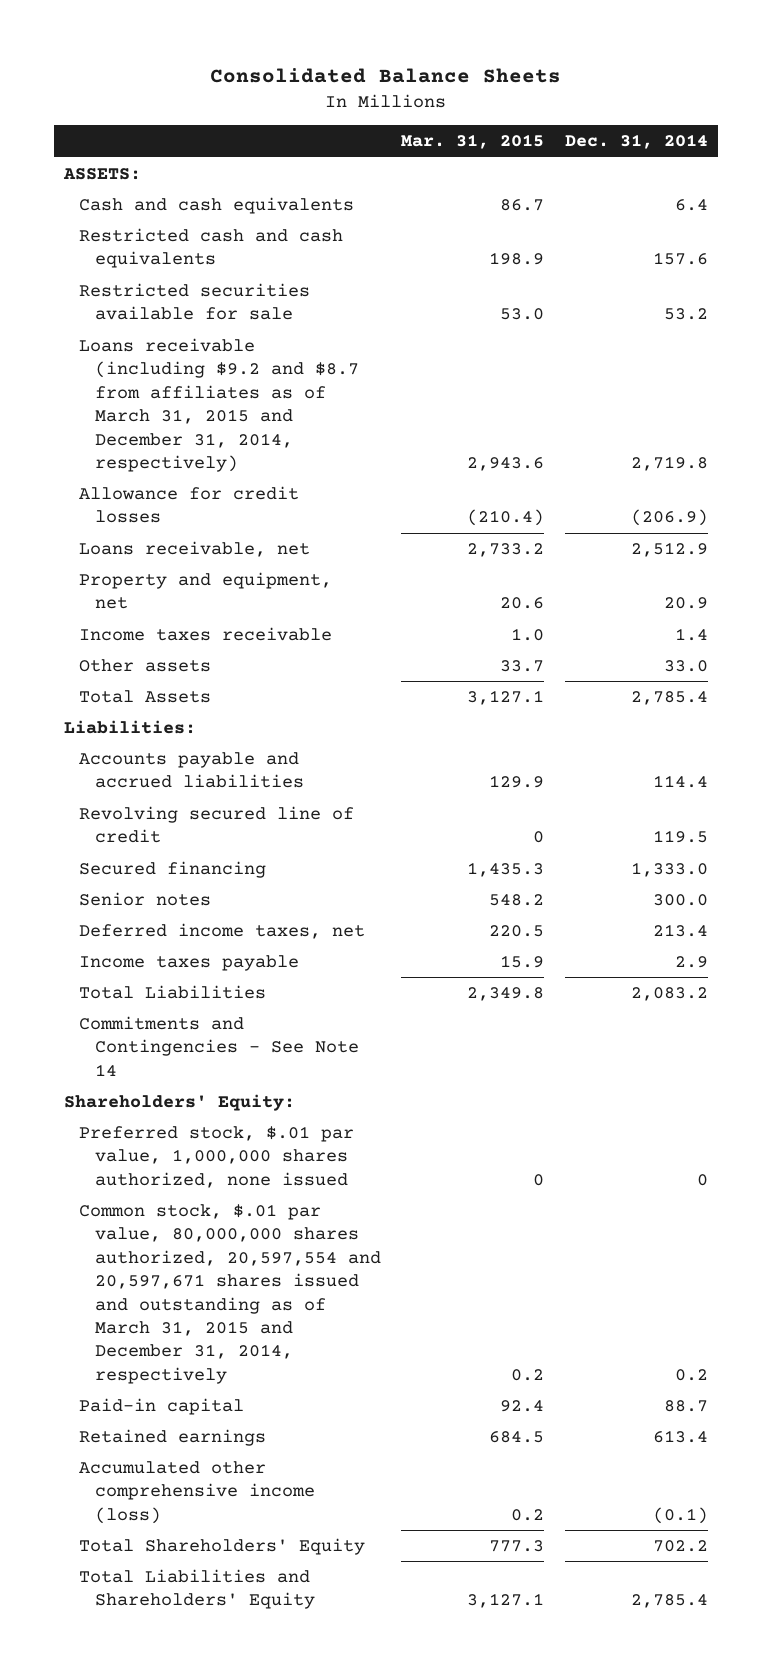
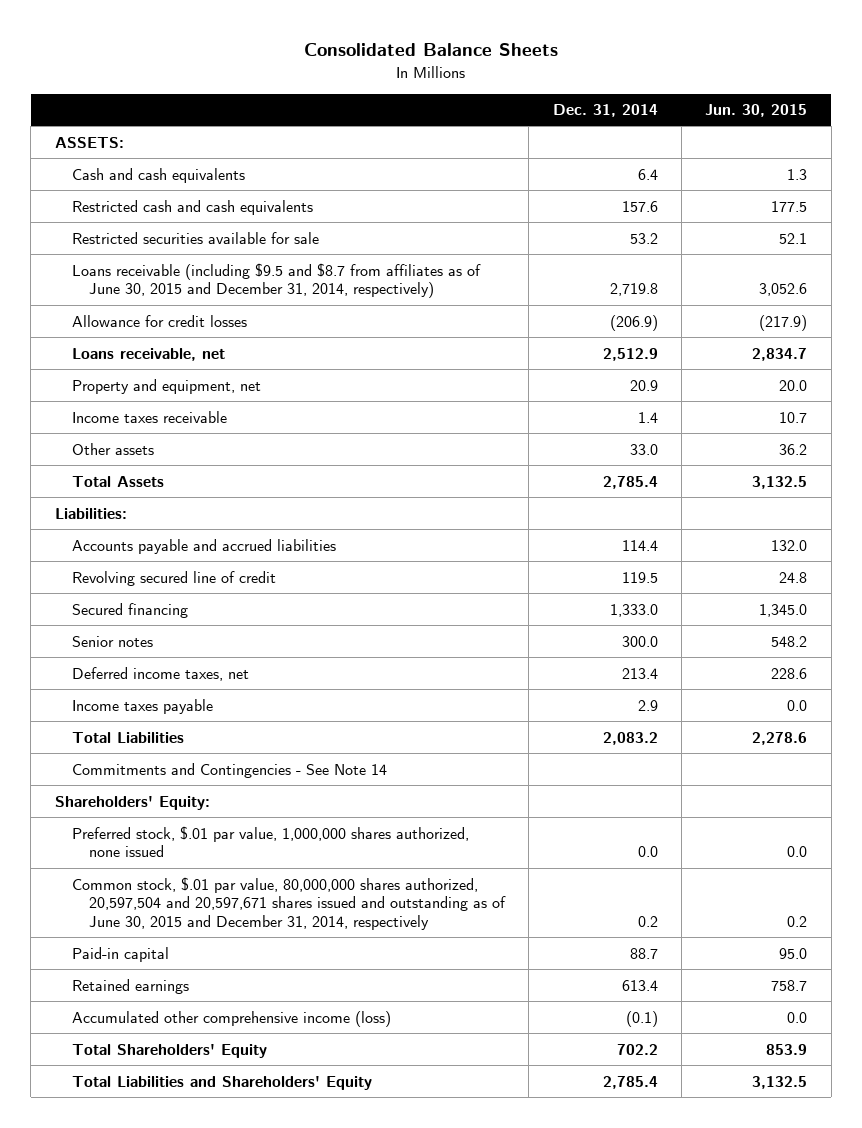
- | Mar. 31, 2015 | Dec. 31, 2014
+ | Dec. 31, 2014 | Jun. 30, 2015
- Loans receivable (including $9.2 and $8.7 from affiliates as of March 31, 2015 and December 31, 2014, respectively) | 2,943.6 | 2,719.8
+ Loans receivable (including $9.5 and $8.7 from affiliates as of June 30, 2015 and December 31, 2014, respectively) | 2,719.8 | 3,052.6
- Preferred stock, $.01 par value, 1,000,000 shares authorized, none issued | 0 | 0
- Common stock, $.01 par value, 80,000,000 shares authorized, 20,597,554 and 20,597,671 shares issued and outstanding as of March 31, 2015 and December 31, 2014, respectively | 0.2 | 0.2
+ Preferred stock, $.01 par value, 1,000,000 shares authorized, none issued | 0.0 | 0.0
+ Common stock, $.01 par value, 80,000,000 shares authorized, 20,597,504 and 20,597,671 shares issued and outstanding as of June 30, 2015 and December 31, 2014, respectively | 0.2 | 0.2

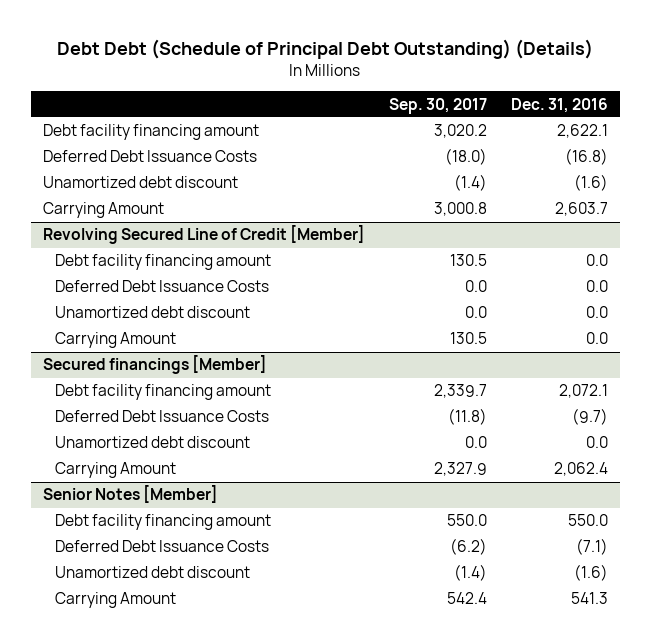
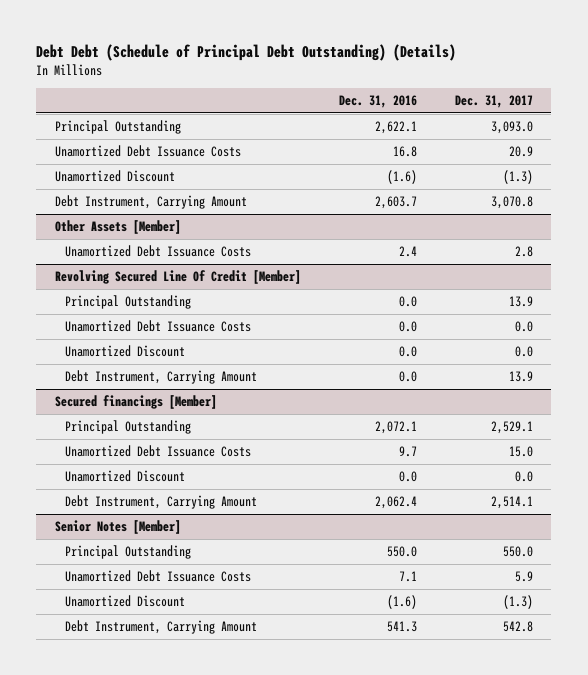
- | Sep. 30, 2017 | Dec. 31, 2016
+ | Dec. 31, 2016 | Dec. 31, 2017
- Debt facility financing amount | 3,020.2 | 2,622.1
- Deferred Debt Issuance Costs | (18.0) | (16.8)
- Unamortized debt discount | (1.4) | (1.6)
- Carrying Amount | 3,000.8 | 2,603.7
- Revolving Secured Line of Credit [Member]
- Debt facility financing amount | 130.5 | 0.0
- Deferred Debt Issuance Costs | 0.0 | 0.0
- Unamortized debt discount | 0.0 | 0.0
- Carrying Amount | 130.5 | 0.0
+ Principal Outstanding | 2,622.1 | 3,093.0
+ Unamortized Debt Issuance Costs | 16.8 | 20.9
+ Unamortized Discount | (1.6) | (1.3)
+ Debt Instrument, Carrying Amount | 2,603.7 | 3,070.8
+ Other Assets [Member]
+ Unamortized Debt Issuance Costs | 2.4 | 2.8
+ Revolving Secured Line Of Credit [Member]
+ Principal Outstanding | 0.0 | 13.9
+ Unamortized Debt Issuance Costs | 0.0 | 0.0
+ Unamortized Discount | 0.0 | 0.0
+ Debt Instrument, Carrying Amount | 0.0 | 13.9
@ Secured financings [Member]
- Debt facility financing amount | 2,339.7 | 2,072.1
- Deferred Debt Issuance Costs | (11.8) | (9.7)
- Unamortized debt discount | 0.0 | 0.0
- Carrying Amount | 2,327.9 | 2,062.4
+ Principal Outstanding | 2,072.1 | 2,529.1
+ Unamortized Debt Issuance Costs | 9.7 | 15.0
+ Unamortized Discount | 0.0 | 0.0
+ Debt Instrument, Carrying Amount | 2,062.4 | 2,514.1
@ Senior Notes [Member]
- Debt facility financing amount | 550.0 | 550.0
- Deferred Debt Issuance Costs | (6.2) | (7.1)
- Unamortized debt discount | (1.4) | (1.6)
- Carrying Amount | 542.4 | 541.3
+ Principal Outstanding | 550.0 | 550.0
+ Unamortized Debt Issuance Costs | 7.1 | 5.9
+ Unamortized Discount | (1.6) | (1.3)
+ Debt Instrument, Carrying Amount | 541.3 | 542.8

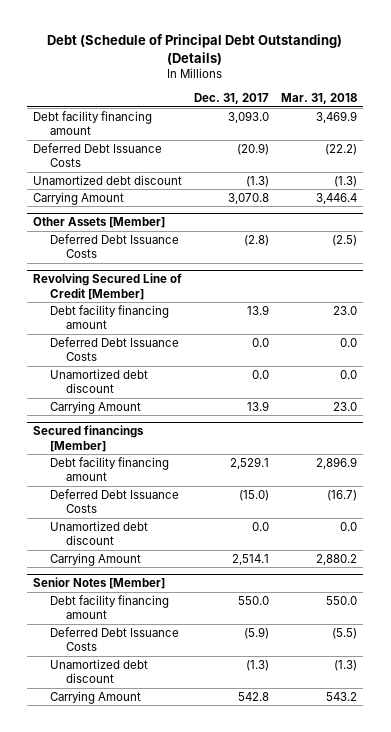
- Debt Debt (Schedule of Principal Debt Outstanding) (Details)
+ Debt (Schedule of Principal Debt Outstanding) (Details)
- | Dec. 31, 2016 | Dec. 31, 2017
+ | Dec. 31, 2017 | Mar. 31, 2018
- Principal Outstanding | 2,622.1 | 3,093.0
- Unamortized Debt Issuance Costs | 16.8 | 20.9
- Unamortized Discount | (1.6) | (1.3)
- Debt Instrument, Carrying Amount | 2,603.7 | 3,070.8
+ Debt facility financing amount | 3,093.0 | 3,469.9
+ Deferred Debt Issuance Costs | (20.9) | (22.2)
+ Unamortized debt discount | (1.3) | (1.3)
+ Carrying Amount | 3,070.8 | 3,446.4
@ Other Assets [Member]
- Unamortized Debt Issuance Costs | 2.4 | 2.8
- Revolving Secured Line Of Credit [Member]
- Principal Outstanding | 0.0 | 13.9
- Unamortized Debt Issuance Costs | 0.0 | 0.0
- Unamortized Discount | 0.0 | 0.0
- Debt Instrument, Carrying Amount | 0.0 | 13.9
@ Other Assets [Member]
+ Deferred Debt Issuance Costs | (2.8) | (2.5)
+ Revolving Secured Line of Credit [Member]
+ Debt facility financing amount | 13.9 | 23.0
+ Deferred Debt Issuance Costs | 0.0 | 0.0
+ Unamortized debt discount | 0.0 | 0.0
+ Carrying Amount | 13.9 | 23.0
@ Secured financings [Member]
- Principal Outstanding | 2,072.1 | 2,529.1
- Unamortized Debt Issuance Costs | 9.7 | 15.0
- Unamortized Discount | 0.0 | 0.0
- Debt Instrument, Carrying Amount | 2,062.4 | 2,514.1
+ Debt facility financing amount | 2,529.1 | 2,896.9
+ Deferred Debt Issuance Costs | (15.0) | (16.7)
+ Unamortized debt discount | 0.0 | 0.0
+ Carrying Amount | 2,514.1 | 2,880.2
@ Senior Notes [Member]
- Principal Outstanding | 550.0 | 550.0
- Unamortized Debt Issuance Costs | 7.1 | 5.9
- Unamortized Discount | (1.6) | (1.3)
- Debt Instrument, Carrying Amount | 541.3 | 542.8
+ Debt facility financing amount | 550.0 | 550.0
+ Deferred Debt Issuance Costs | (5.9) | (5.5)
+ Unamortized debt discount | (1.3) | (1.3)
+ Carrying Amount | 542.8 | 543.2

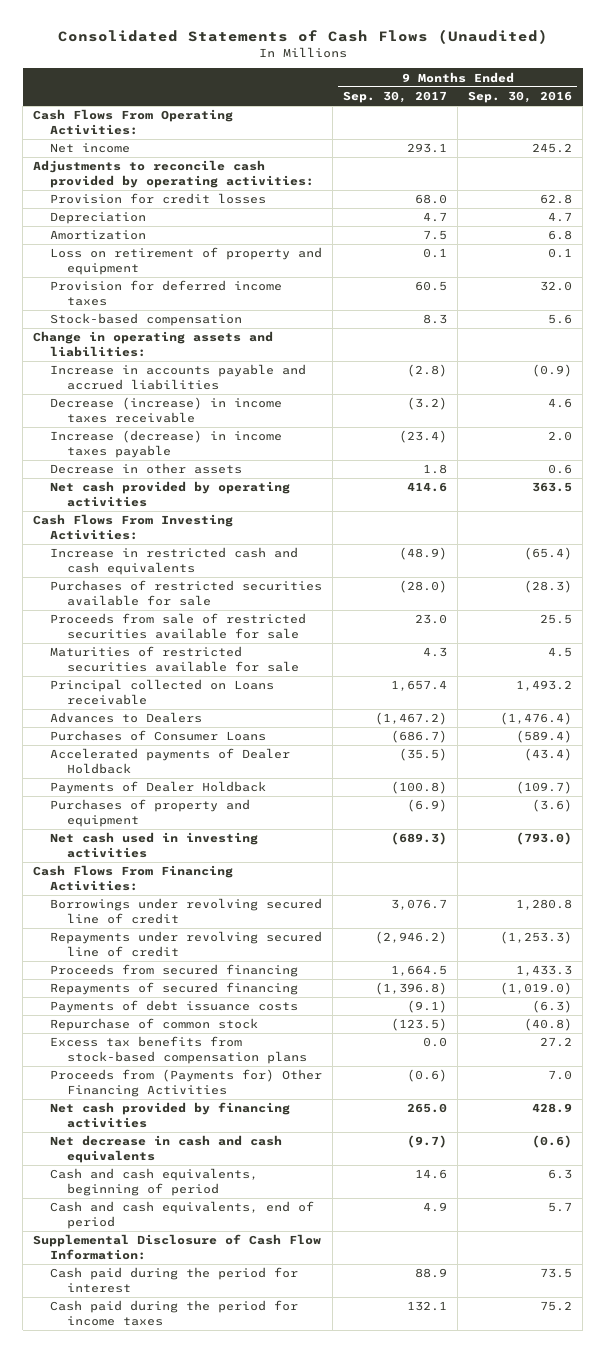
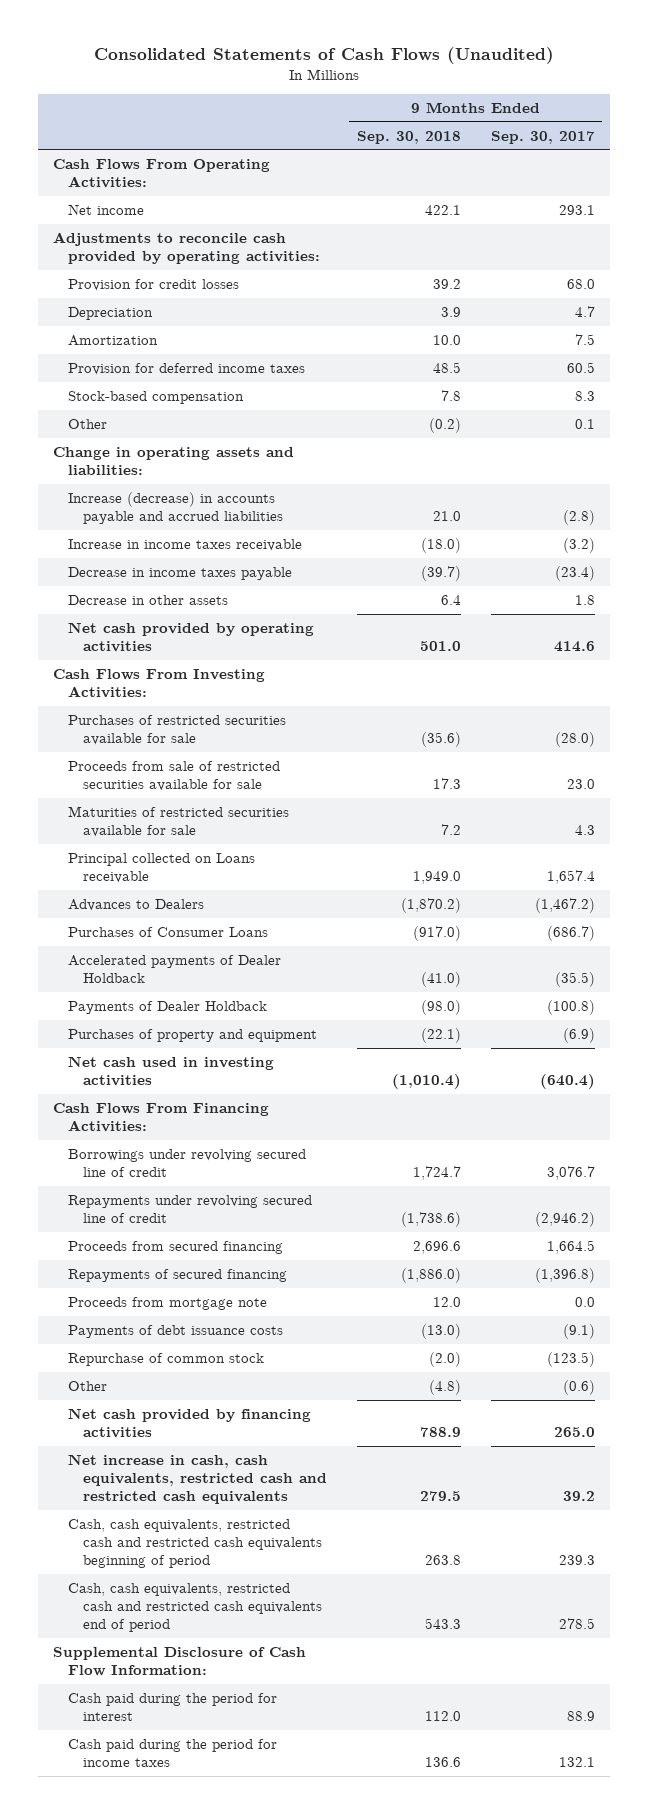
- | 9 Months Ended Sep. 30, 2017 | 9 Months Ended Sep. 30, 2016
+ | 9 Months Ended Sep. 30, 2018 | 9 Months Ended Sep. 30, 2017
- Loss on retirement of property and equipment | 0.1 | 0.1
+ Other | (0.2) | 0.1
- Increase in accounts payable and accrued liabilities | (2.8) | (0.9)
- Decrease (increase) in income taxes receivable | (3.2) | 4.6
- Increase (decrease) in income taxes payable | (23.4) | 2.0
+ Increase (decrease) in accounts payable and accrued liabilities | 21.0 | (2.8)
+ Increase in income taxes receivable | (18.0) | (3.2)
+ Decrease in income taxes payable | (39.7) | (23.4)
- Increase in restricted cash and cash equivalents | (48.9) | (65.4)
- Net cash used in investing activities | (689.3) | (793.0)
+ Net cash used in investing activities | (1,010.4) | (640.4)
+ Proceeds from mortgage note | 12.0 | 0.0
- Excess tax benefits from stock-based compensation plans | 0.0 | 27.2
- Proceeds from (Payments for) Other Financing Activities | (0.6) | 7.0
+ Other | (4.8) | (0.6)
- Net decrease in cash and cash equivalents | (9.7) | (0.6)
- Cash and cash equivalents, beginning of period | 14.6 | 6.3
- Cash and cash equivalents, end of period | 4.9 | 5.7
+ Net increase in cash, cash equivalents, restricted cash and restricted cash equivalents | 279.5 | 39.2
+ Cash, cash equivalents, restricted cash and restricted cash equivalents beginning of period | 263.8 | 239.3
+ Cash, cash equivalents, restricted cash and restricted cash equivalents end of period | 543.3 | 278.5

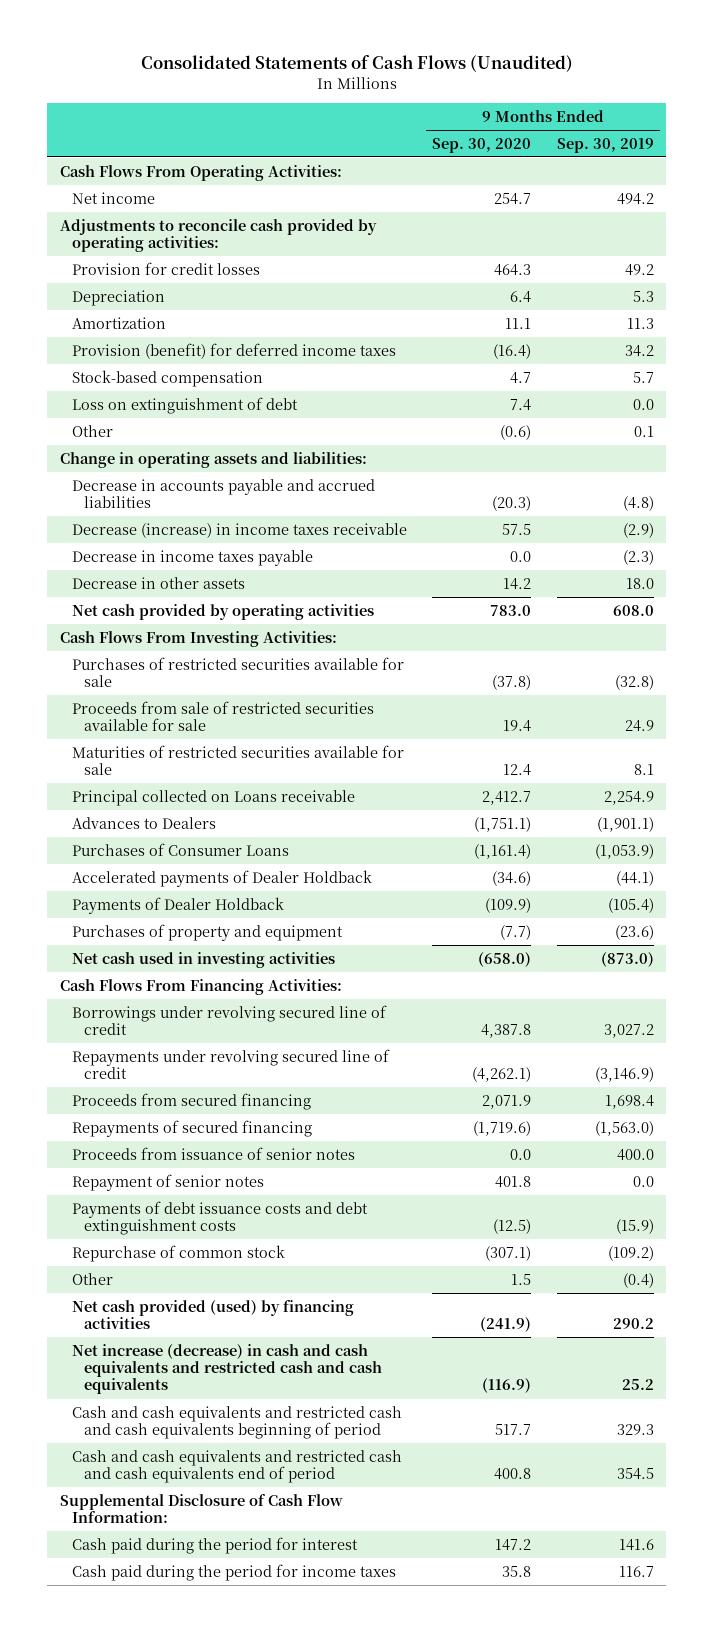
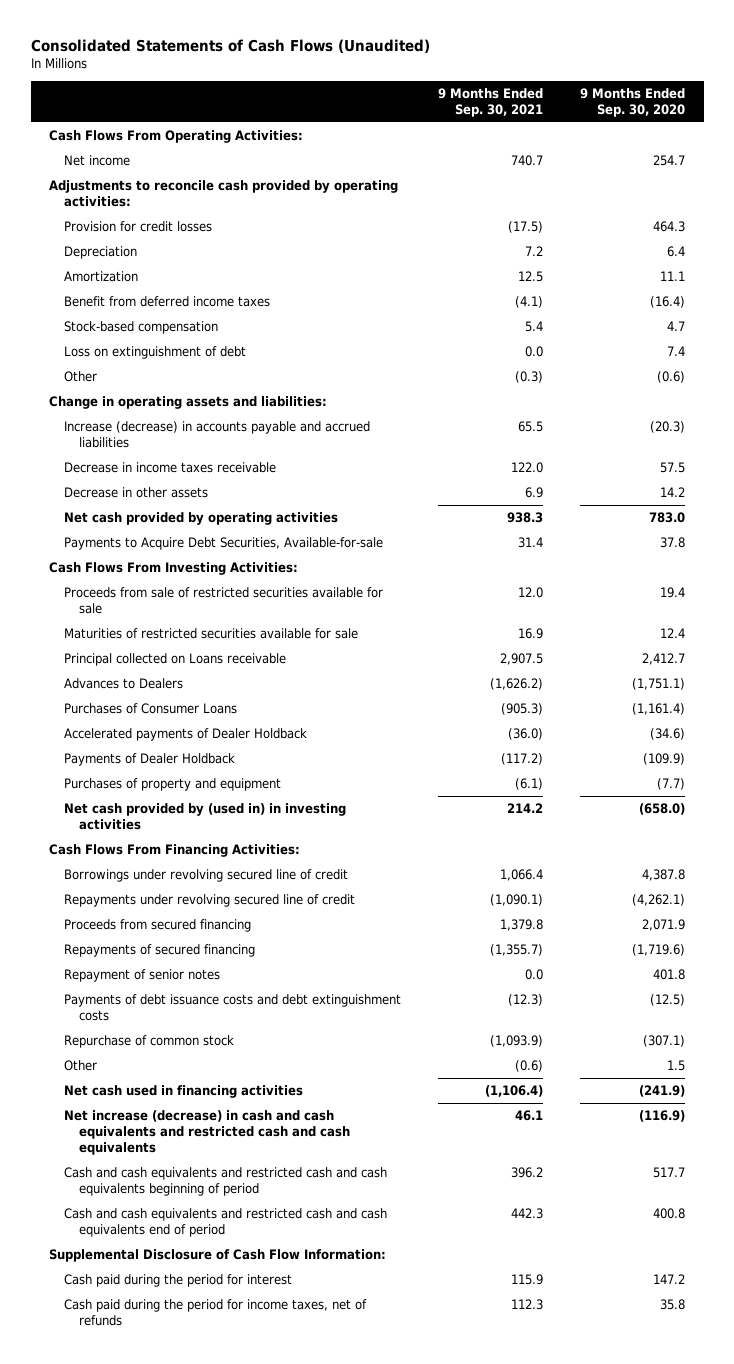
- | 9 Months Ended Sep. 30, 2020 | 9 Months Ended Sep. 30, 2019
+ | 9 Months Ended Sep. 30, 2021 | 9 Months Ended Sep. 30, 2020
- Provision (benefit) for deferred income taxes | (16.4) | 34.2
+ Benefit from deferred income taxes | (4.1) | (16.4)
- Decrease in accounts payable and accrued liabilities | (20.3) | (4.8)
- Decrease (increase) in income taxes receivable | 57.5 | (2.9)
- Decrease in income taxes payable | 0.0 | (2.3)
+ Increase (decrease) in accounts payable and accrued liabilities | 65.5 | (20.3)
+ Decrease in income taxes receivable | 122.0 | 57.5
+ Payments to Acquire Debt Securities, Available-for-sale | 31.4 | 37.8
- Purchases of restricted securities available for sale | (37.8) | (32.8)
- Net cash used in investing activities | (658.0) | (873.0)
+ Net cash provided by (used in) in investing activities | 214.2 | (658.0)
- Proceeds from issuance of senior notes | 0.0 | 400.0
- Net cash provided (used) by financing activities | (241.9) | 290.2
+ Net cash used in financing activities | (1,106.4) | (241.9)
- Cash paid during the period for income taxes | 35.8 | 116.7
+ Cash paid during the period for income taxes, net of refunds | 112.3 | 35.8

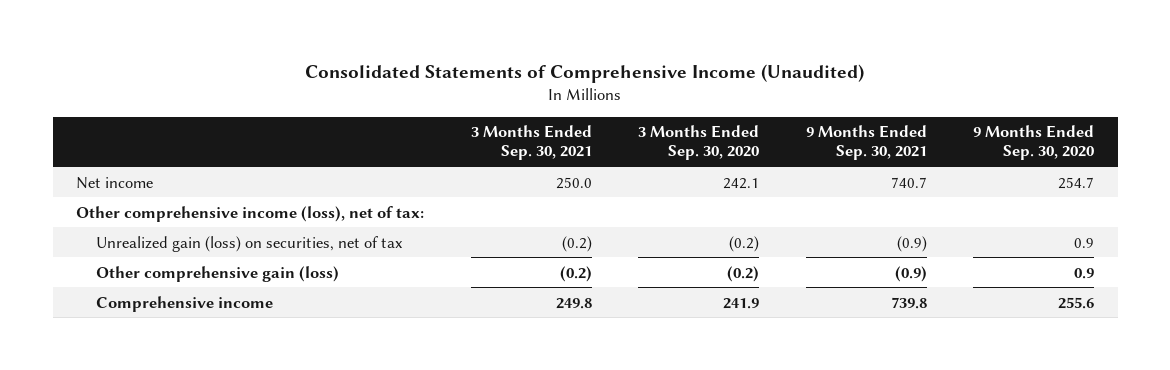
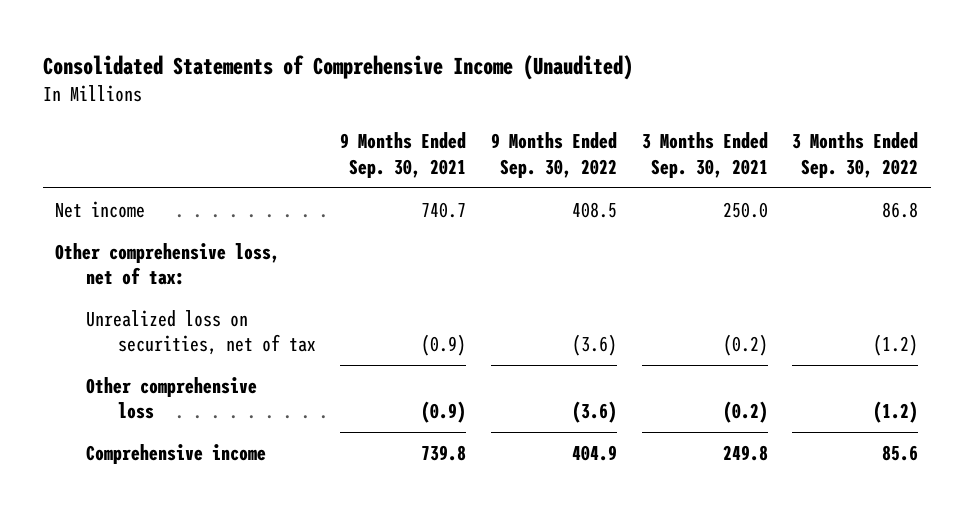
- | 3 Months Ended Sep. 30, 2021 | 3 Months Ended Sep. 30, 2020 | 9 Months Ended Sep. 30, 2021 | 9 Months Ended Sep. 30, 2020
+ | 9 Months Ended Sep. 30, 2021 | 9 Months Ended Sep. 30, 2022 | 3 Months Ended Sep. 30, 2021 | 3 Months Ended Sep. 30, 2022
- Other comprehensive income (loss), net of tax:
- Unrealized gain (loss) on securities, net of tax | (0.2) | (0.2) | (0.9) | 0.9
- Other comprehensive gain (loss) | (0.2) | (0.2) | (0.9) | 0.9
+ Other comprehensive loss, net of tax:
+ Unrealized loss on securities, net of tax | (0.9) | (3.6) | (0.2) | (1.2)
+ Other comprehensive loss | (0.9) | (3.6) | (0.2) | (1.2)

